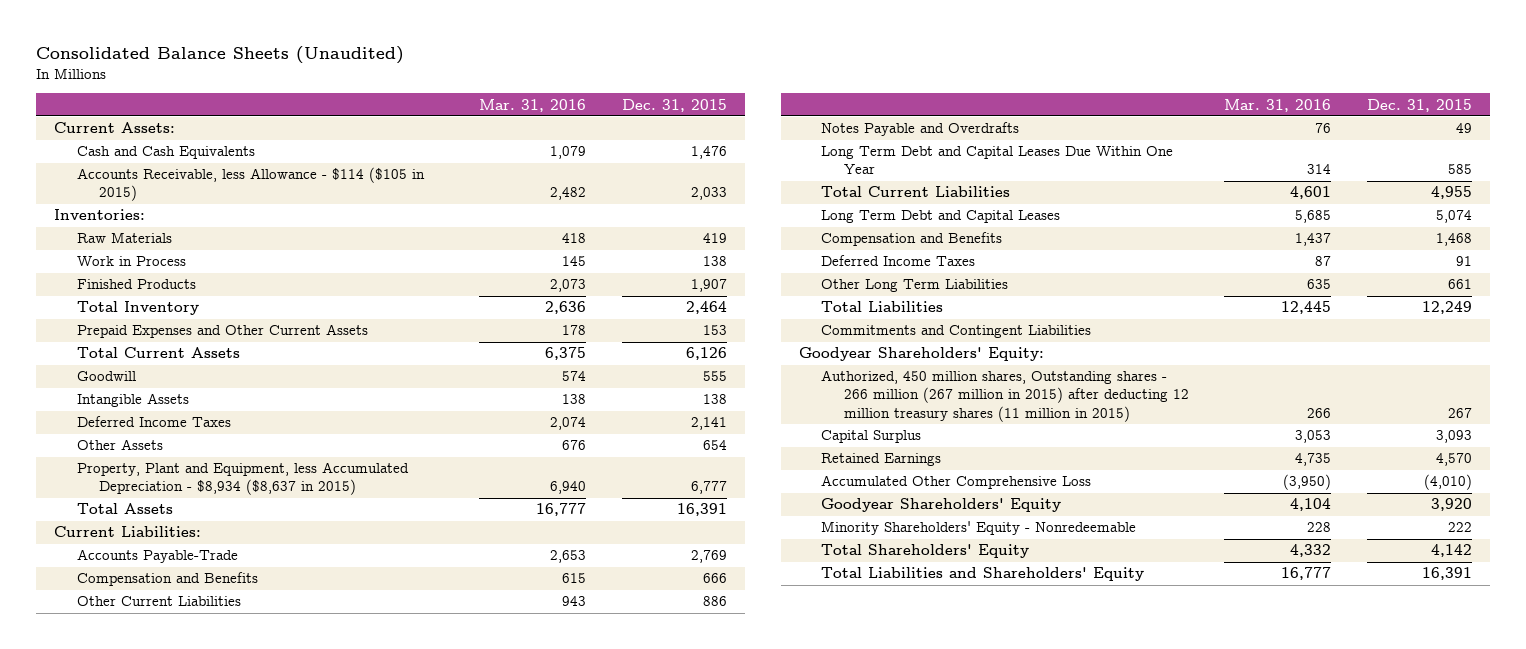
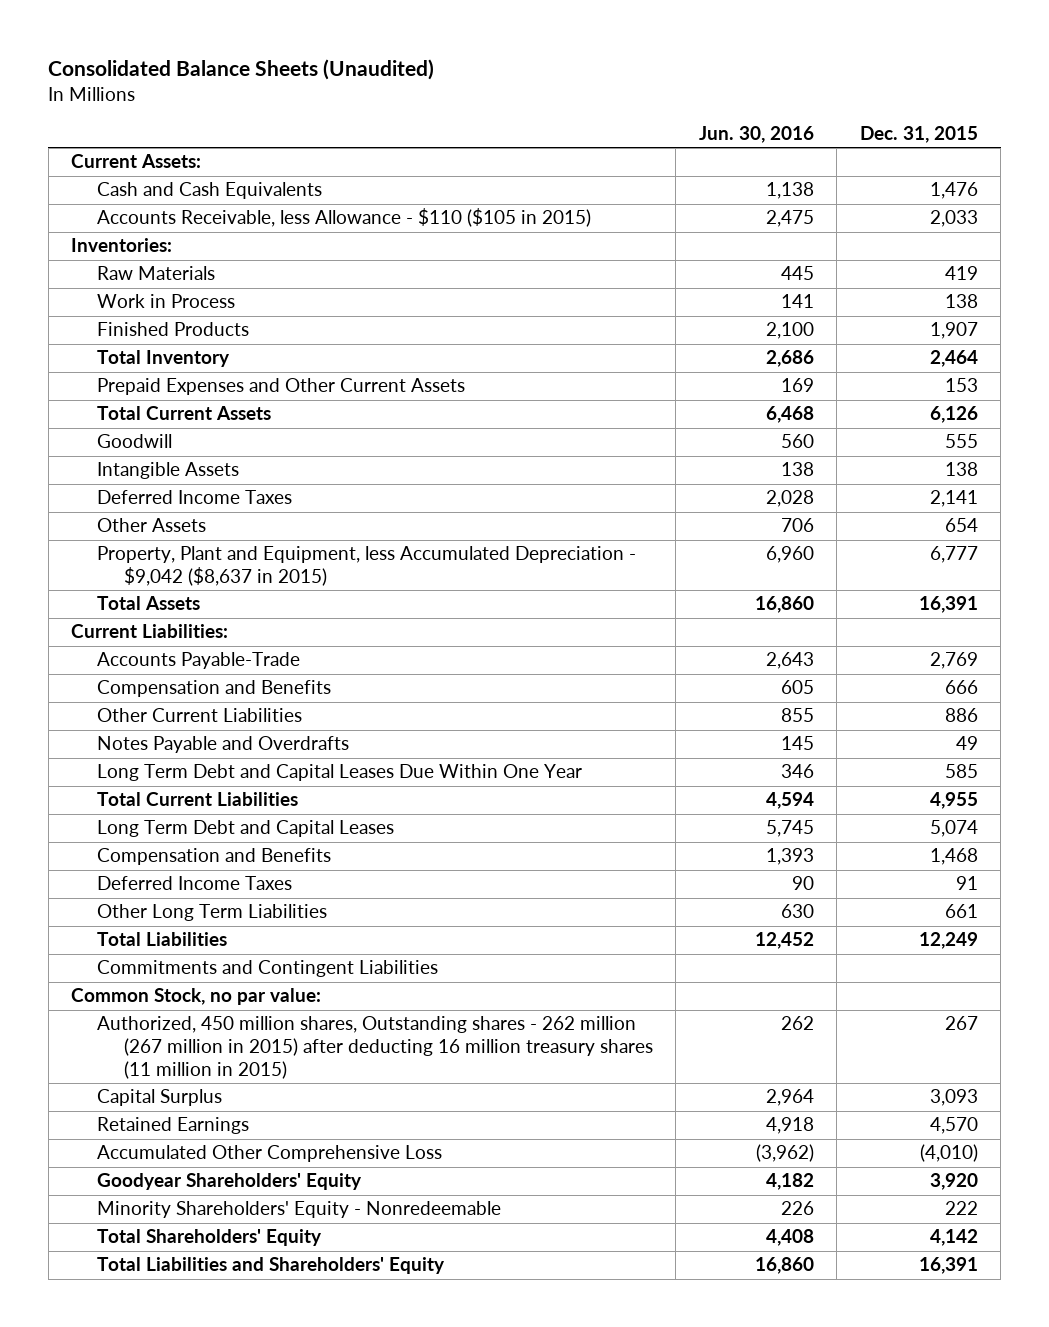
- | Mar. 31, 2016 | Dec. 31, 2015
+ | Jun. 30, 2016 | Dec. 31, 2015
- Accounts Receivable, less Allowance - $114 ($105 in 2015) | 2,482 | 2,033
+ Accounts Receivable, less Allowance - $110 ($105 in 2015) | 2,475 | 2,033
- Property, Plant and Equipment, less Accumulated Depreciation - $8,934 ($8,637 in 2015) | 6,940 | 6,777
+ Property, Plant and Equipment, less Accumulated Depreciation - $9,042 ($8,637 in 2015) | 6,960 | 6,777
- Goodyear Shareholders' Equity:
- Authorized, 450 million shares, Outstanding shares - 266 million (267 million in 2015) after deducting 12 million treasury shares (11 million in 2015) | 266 | 267
+ Common Stock, no par value:
+ Authorized, 450 million shares, Outstanding shares - 262 million (267 million in 2015) after deducting 16 million treasury shares (11 million in 2015) | 262 | 267

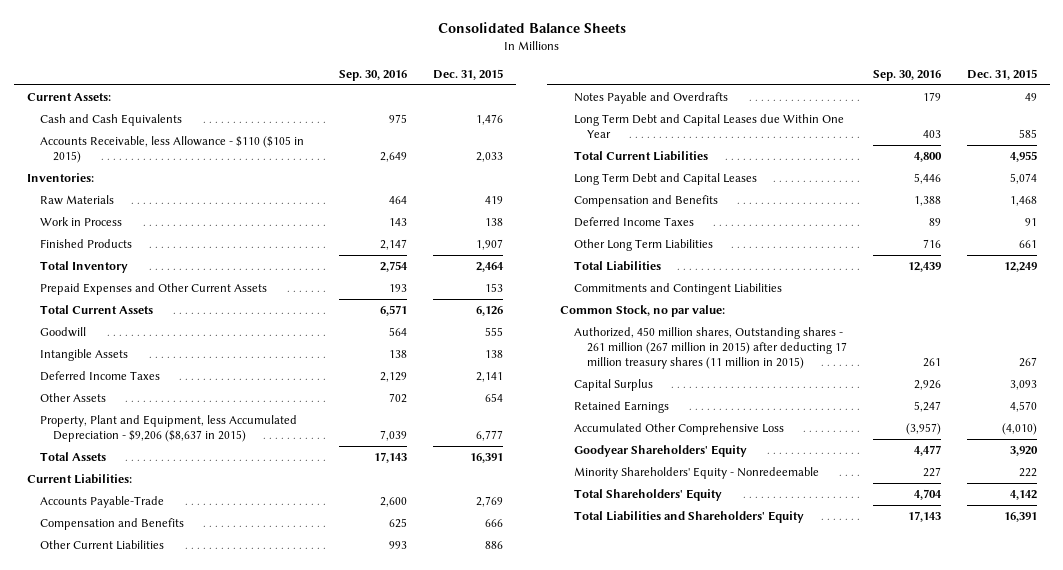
- Consolidated Balance Sheets (Unaudited)
+ Consolidated Balance Sheets
- | Jun. 30, 2016 | Dec. 31, 2015
+ | Sep. 30, 2016 | Dec. 31, 2015
- Property, Plant and Equipment, less Accumulated Depreciation - $9,042 ($8,637 in 2015) | 6,960 | 6,777
+ Property, Plant and Equipment, less Accumulated Depreciation - $9,206 ($8,637 in 2015) | 7,039 | 6,777
- Long Term Debt and Capital Leases Due Within One Year | 346 | 585
+ Long Term Debt and Capital Leases due Within One Year | 403 | 585
- Authorized, 450 million shares, Outstanding shares - 262 million (267 million in 2015) after deducting 16 million treasury shares (11 million in 2015) | 262 | 267
+ Authorized, 450 million shares, Outstanding shares - 261 million (267 million in 2015) after deducting 17 million treasury shares (11 million in 2015) | 261 | 267

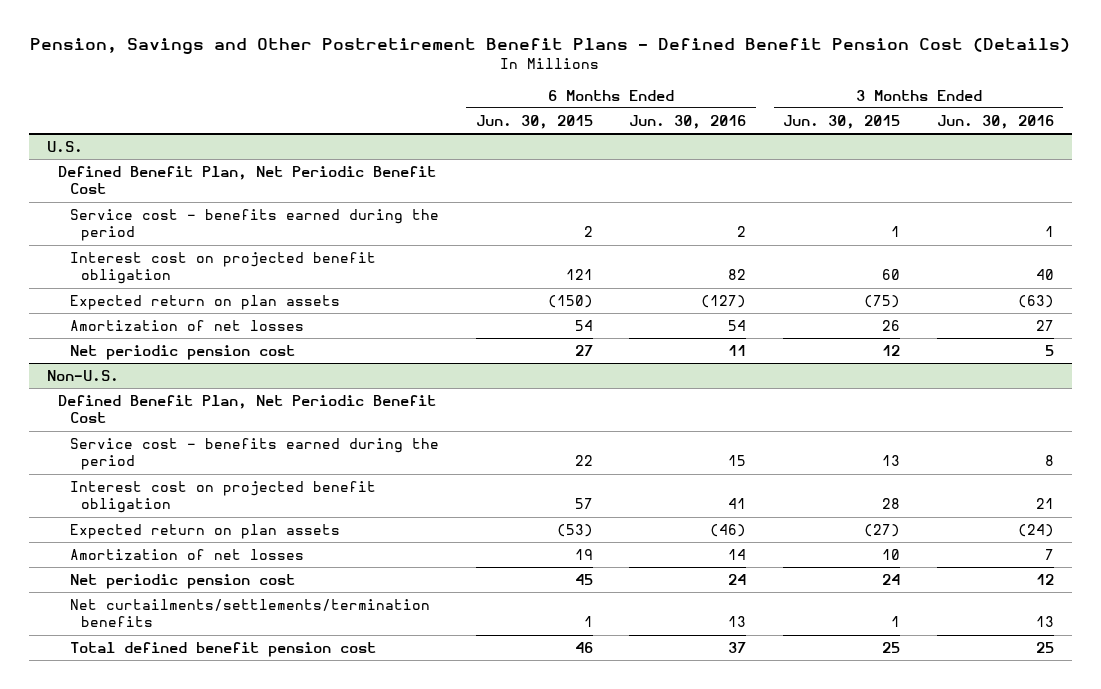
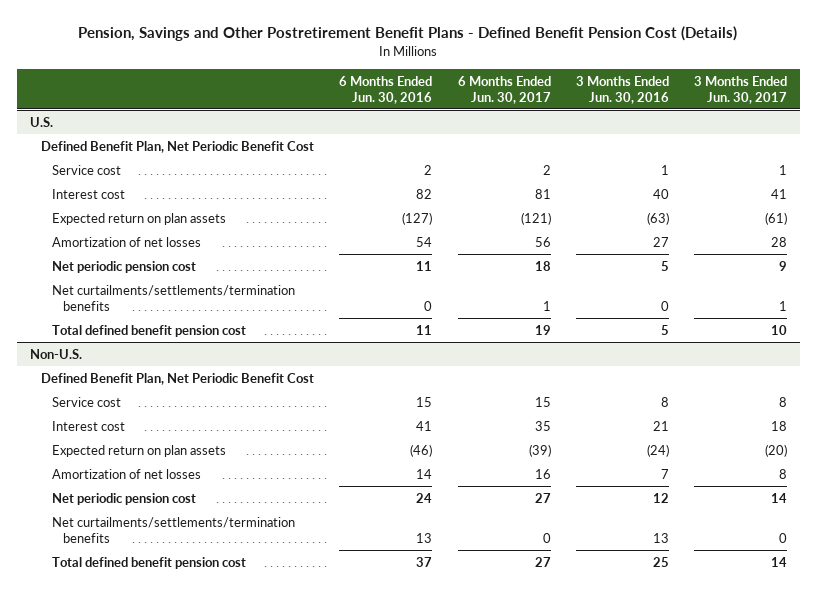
- | 6 Months Ended Jun. 30, 2015 | 6 Months Ended Jun. 30, 2016 | 3 Months Ended Jun. 30, 2015 | 3 Months Ended Jun. 30, 2016
+ | 6 Months Ended Jun. 30, 2016 | 6 Months Ended Jun. 30, 2017 | 3 Months Ended Jun. 30, 2016 | 3 Months Ended Jun. 30, 2017
@ U.S.
- Service cost - benefits earned during the period | 2 | 2 | 1 | 1
- Interest cost on projected benefit obligation | 121 | 82 | 60 | 40
+ Service cost | 2 | 2 | 1 | 1
+ Interest cost | 82 | 81 | 40 | 41
+ Net curtailments/settlements/termination benefits | 0 | 1 | 0 | 1
+ Total defined benefit pension cost | 11 | 19 | 5 | 10
@ Non-U.S.
- Service cost - benefits earned during the period | 22 | 15 | 13 | 8
- Interest cost on projected benefit obligation | 57 | 41 | 28 | 21
+ Service cost | 15 | 15 | 8 | 8
+ Interest cost | 41 | 35 | 21 | 18

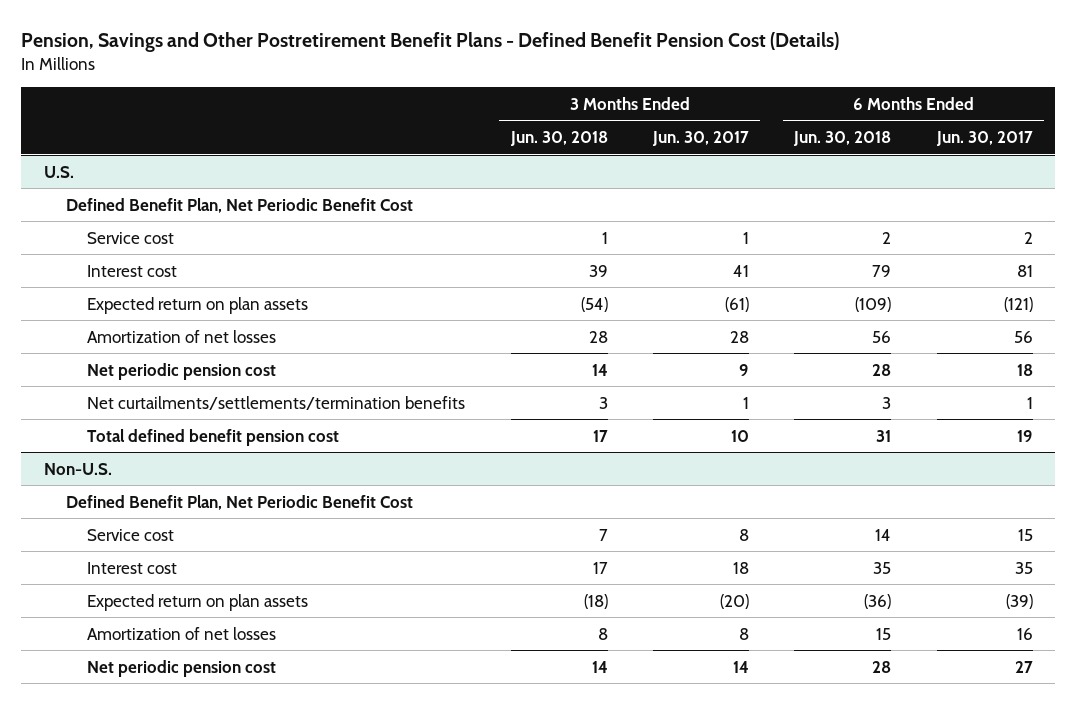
- | 6 Months Ended Jun. 30, 2016 | 6 Months Ended Jun. 30, 2017 | 3 Months Ended Jun. 30, 2016 | 3 Months Ended Jun. 30, 2017
+ | 3 Months Ended Jun. 30, 2018 | 3 Months Ended Jun. 30, 2017 | 6 Months Ended Jun. 30, 2018 | 6 Months Ended Jun. 30, 2017
@ Non-U.S.
- Net curtailments/settlements/termination benefits | 13 | 0 | 13 | 0
- Total defined benefit pension cost | 37 | 27 | 25 | 14

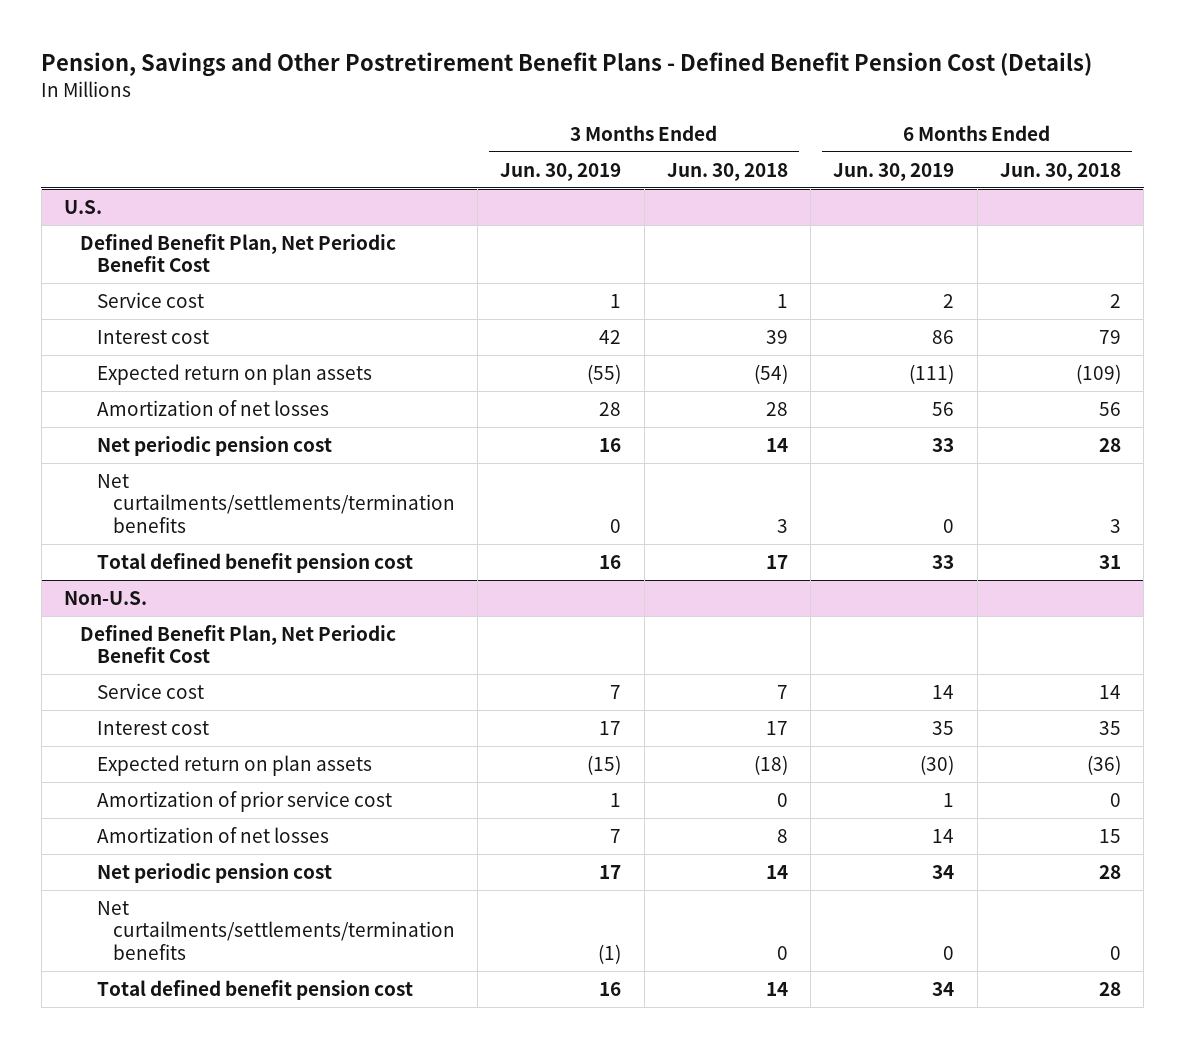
- | 3 Months Ended Jun. 30, 2018 | 3 Months Ended Jun. 30, 2017 | 6 Months Ended Jun. 30, 2018 | 6 Months Ended Jun. 30, 2017
+ | 3 Months Ended Jun. 30, 2019 | 3 Months Ended Jun. 30, 2018 | 6 Months Ended Jun. 30, 2019 | 6 Months Ended Jun. 30, 2018
@ Non-U.S.
+ Amortization of prior service cost | 1 | 0 | 1 | 0
+ Net curtailments/settlements/termination benefits | (1) | 0 | 0 | 0
+ Total defined benefit pension cost | 16 | 14 | 34 | 28

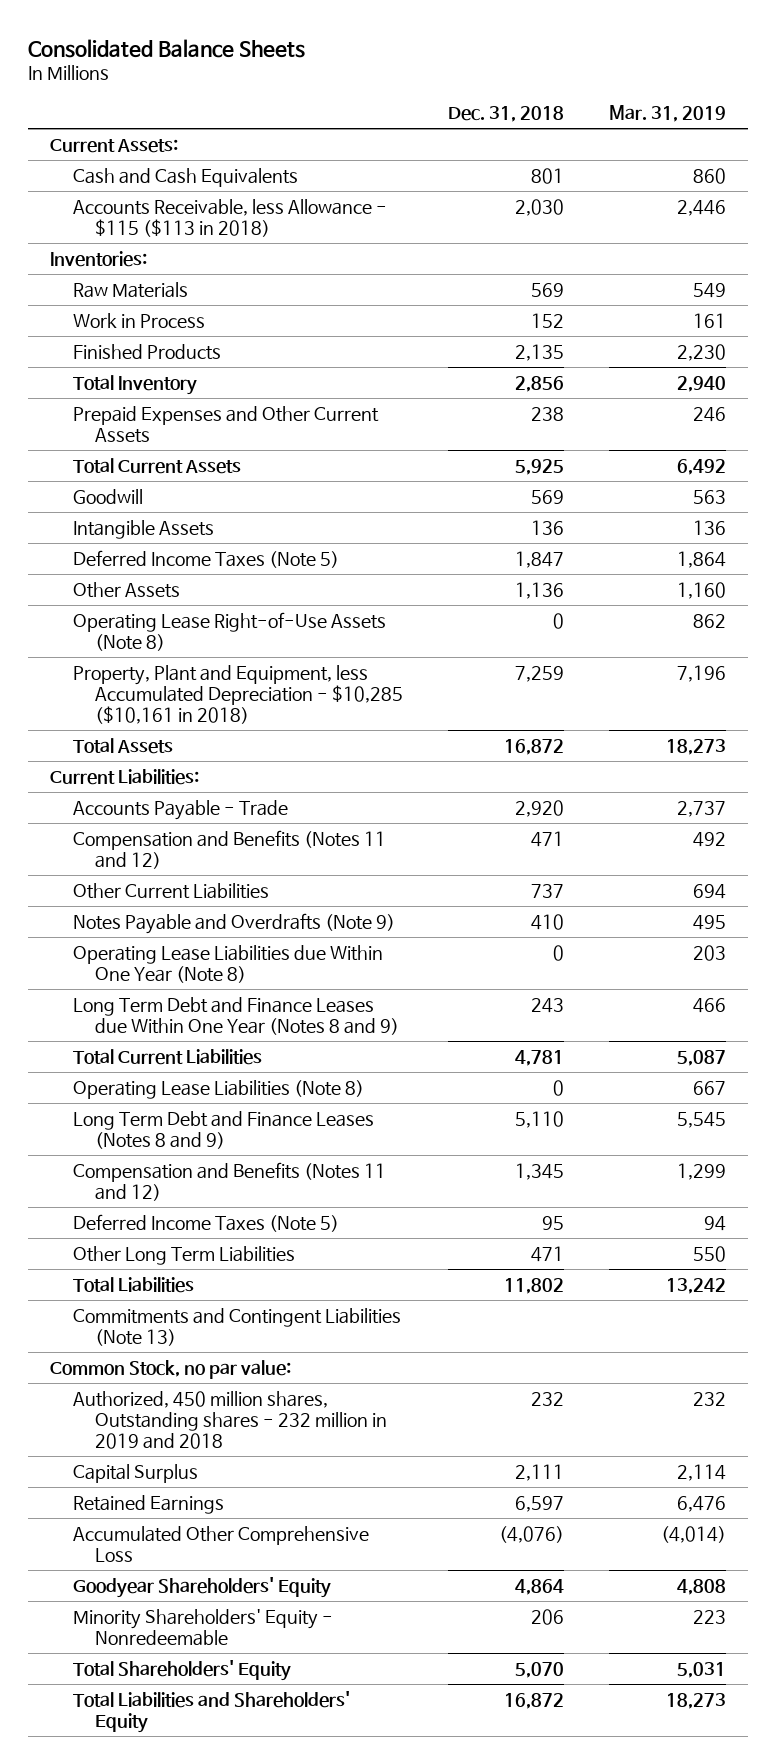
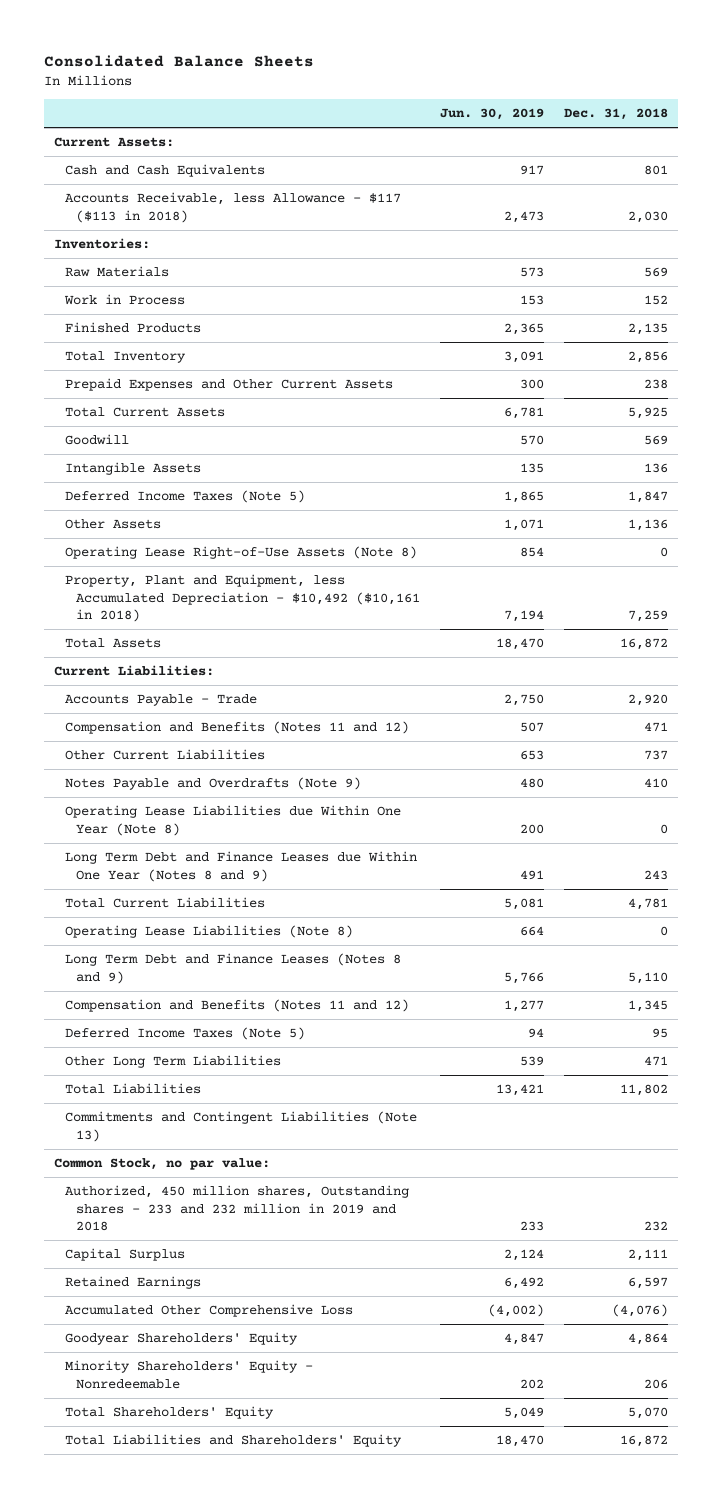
- | Dec. 31, 2018 | Mar. 31, 2019
+ | Jun. 30, 2019 | Dec. 31, 2018
- Accounts Receivable, less Allowance - $115 ($113 in 2018) | 2,030 | 2,446
+ Accounts Receivable, less Allowance - $117 ($113 in 2018) | 2,473 | 2,030
- Property, Plant and Equipment, less Accumulated Depreciation - $10,285 ($10,161 in 2018) | 7,259 | 7,196
+ Property, Plant and Equipment, less Accumulated Depreciation - $10,492 ($10,161 in 2018) | 7,194 | 7,259
- Authorized, 450 million shares, Outstanding shares - 232 million in 2019 and 2018 | 232 | 232
+ Authorized, 450 million shares, Outstanding shares - 233 and 232 million in 2019 and 2018 | 233 | 232

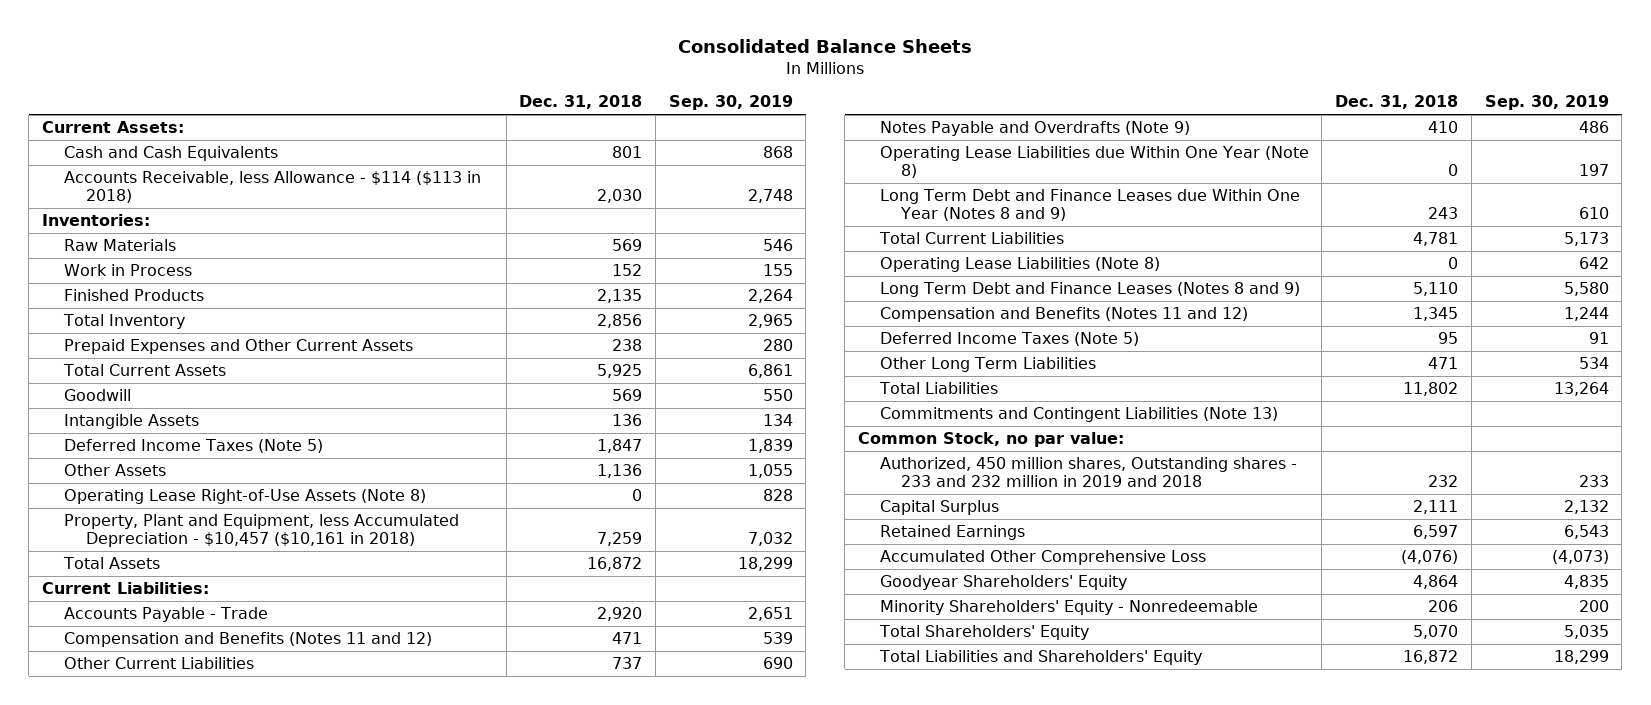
- | Jun. 30, 2019 | Dec. 31, 2018
+ | Dec. 31, 2018 | Sep. 30, 2019
- Accounts Receivable, less Allowance - $117 ($113 in 2018) | 2,473 | 2,030
+ Accounts Receivable, less Allowance - $114 ($113 in 2018) | 2,030 | 2,748
- Property, Plant and Equipment, less Accumulated Depreciation - $10,492 ($10,161 in 2018) | 7,194 | 7,259
+ Property, Plant and Equipment, less Accumulated Depreciation - $10,457 ($10,161 in 2018) | 7,259 | 7,032

